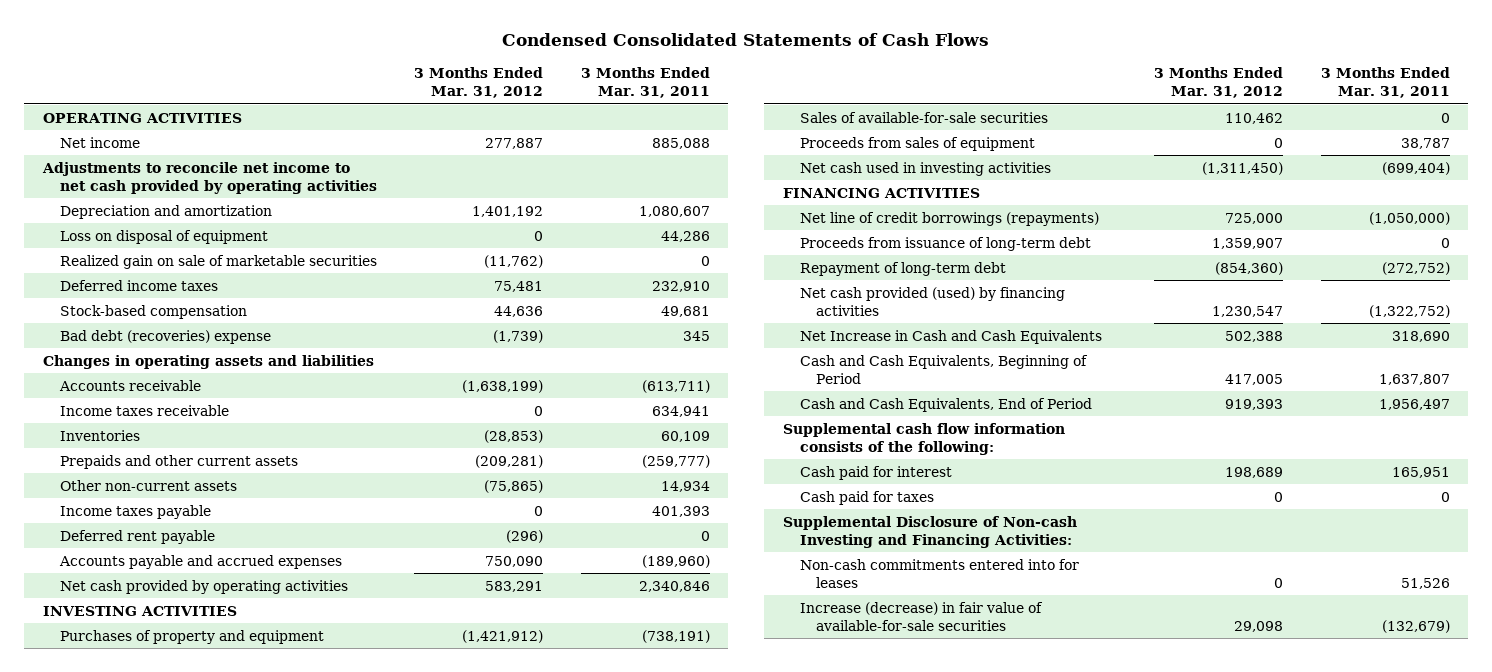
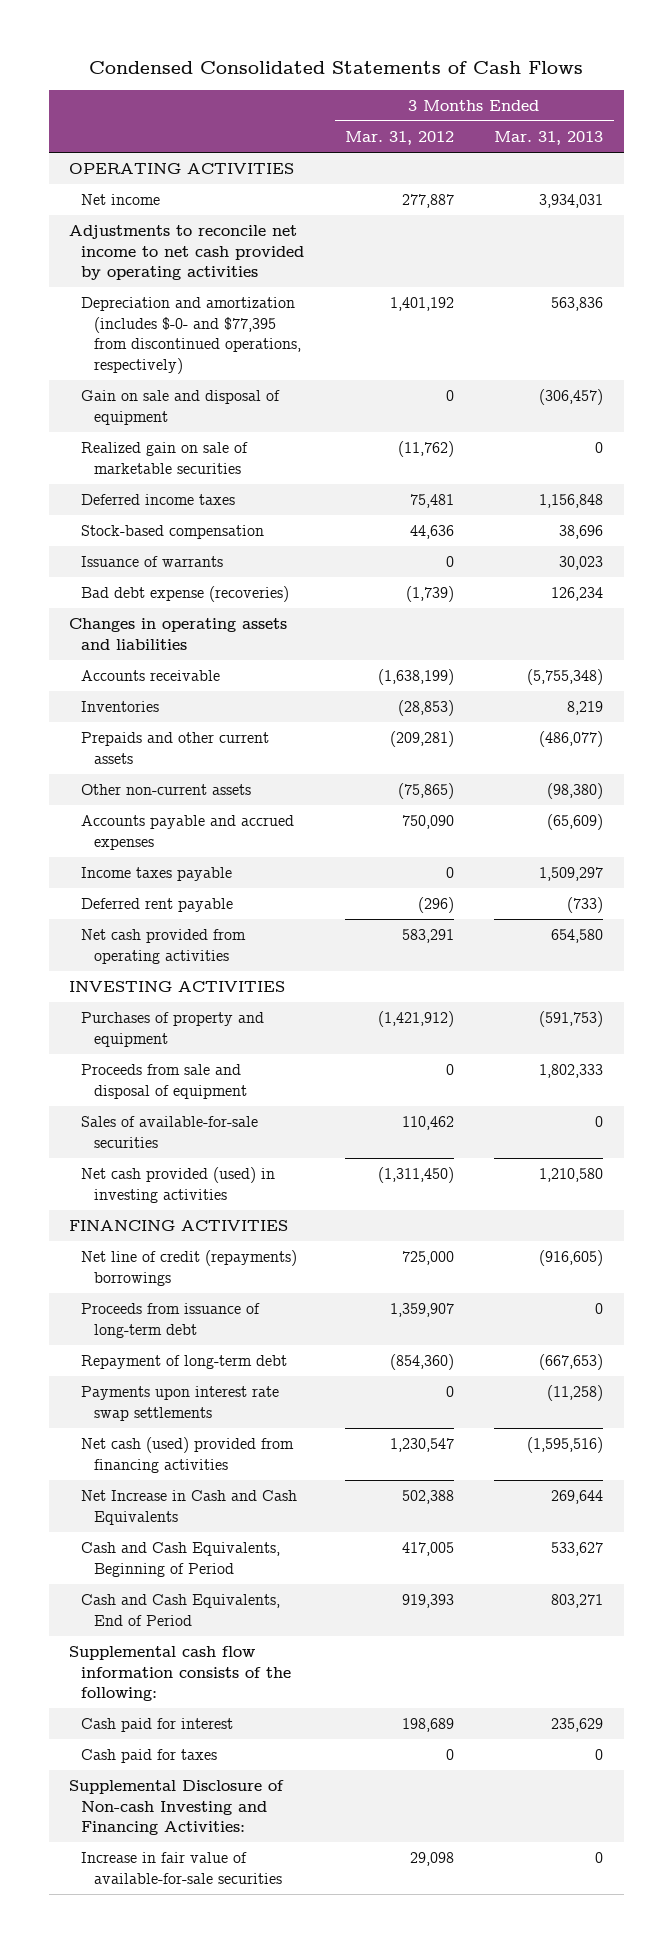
- | 3 Months Ended Mar. 31, 2012 | 3 Months Ended Mar. 31, 2011
+ | 3 Months Ended Mar. 31, 2012 | 3 Months Ended Mar. 31, 2013
- Depreciation and amortization | 1,401,192 | 1,080,607
- Loss on disposal of equipment | 0 | 44,286
+ Depreciation and amortization (includes $-0- and $77,395 from discontinued operations, respectively) | 1,401,192 | 563,836
+ Gain on sale and disposal of equipment | 0 | (306,457)
- Bad debt (recoveries) expense | (1,739) | 345
+ Issuance of warrants | 0 | 30,023
+ Bad debt expense (recoveries) | (1,739) | 126,234
- Income taxes receivable | 0 | 634,941
moved up: Accounts payable and accrued expenses | 750,090 | (65,609)
- Net cash provided by operating activities | 583,291 | 2,340,846
+ Net cash provided from operating activities | 583,291 | 654,580
+ Proceeds from sale and disposal of equipment | 0 | 1,802,333
- Proceeds from sales of equipment | 0 | 38,787
- Net cash used in investing activities | (1,311,450) | (699,404)
+ Net cash provided (used) in investing activities | (1,311,450) | 1,210,580
- Net line of credit borrowings (repayments) | 725,000 | (1,050,000)
+ Net line of credit (repayments) borrowings | 725,000 | (916,605)
- Net cash provided (used) by financing activities | 1,230,547 | (1,322,752)
+ Payments upon interest rate swap settlements | 0 | (11,258)
+ Net cash (used) provided from financing activities | 1,230,547 | (1,595,516)
- Non-cash commitments entered into for leases | 0 | 51,526
- Increase (decrease) in fair value of available-for-sale securities | 29,098 | (132,679)
+ Increase in fair value of available-for-sale securities | 29,098 | 0

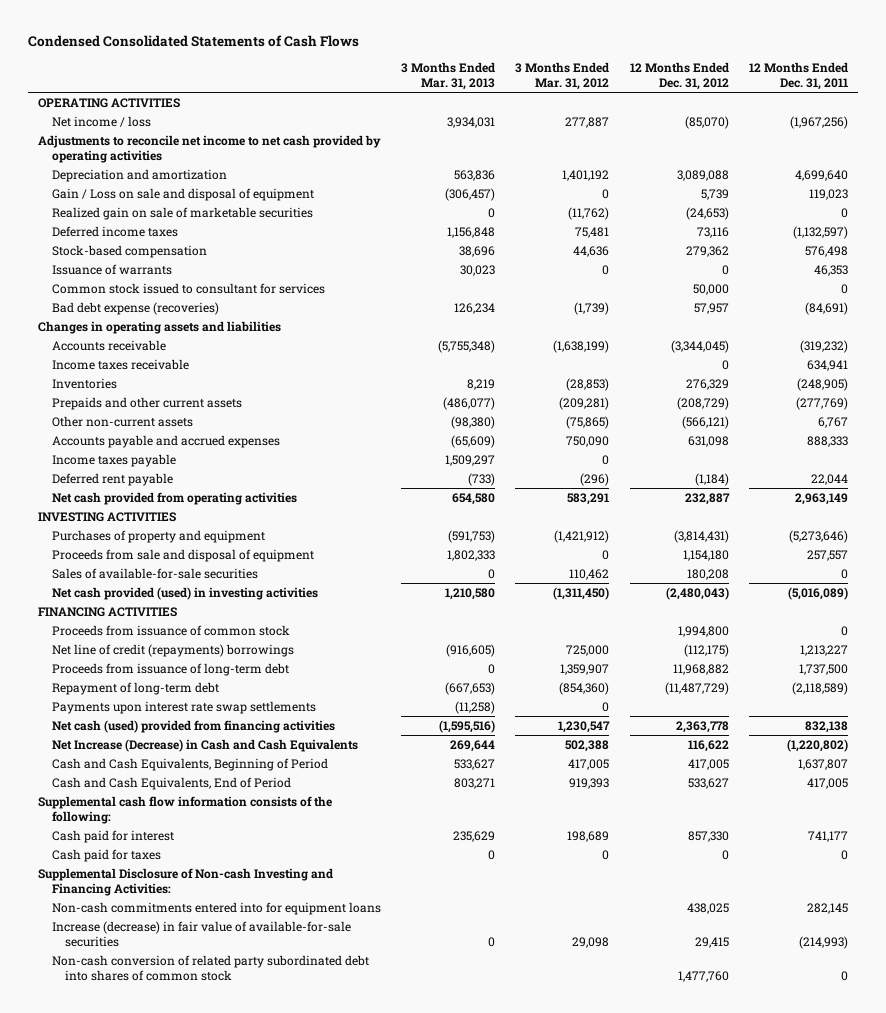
- | 3 Months Ended Mar. 31, 2012 | 3 Months Ended Mar. 31, 2013
+ | 3 Months Ended Mar. 31, 2013 | 3 Months Ended Mar. 31, 2012 | 12 Months Ended Dec. 31, 2012 | 12 Months Ended Dec. 31, 2011
- Net income | 277,887 | 3,934,031
+ Net income / loss | 3,934,031 | 277,887 | (85,070) | (1,967,256)
- Depreciation and amortization (includes $-0- and $77,395 from discontinued operations, respectively) | 1,401,192 | 563,836
- Gain on sale and disposal of equipment | 0 | (306,457)
+ Depreciation and amortization | 563,836 | 1,401,192 | 3,089,088 | 4,699,640
+ Gain / Loss on sale and disposal of equipment | (306,457) | 0 | 5,739 | 119,023
+ Common stock issued to consultant for services | | | 50,000 | 0
+ Income taxes receivable | | | 0 | 634,941
+ Proceeds from issuance of common stock | | | 1,994,800 | 0
- Net Increase in Cash and Cash Equivalents | 502,388 | 269,644
+ Net Increase (Decrease) in Cash and Cash Equivalents | 269,644 | 502,388 | 116,622 | (1,220,802)
- Increase in fair value of available-for-sale securities | 29,098 | 0
+ Non-cash commitments entered into for equipment loans | | | 438,025 | 282,145
+ Increase (decrease) in fair value of available-for-sale securities | 0 | 29,098 | 29,415 | (214,993)
+ Non-cash conversion of related party subordinated debt into shares of common stock | | | 1,477,760 | 0

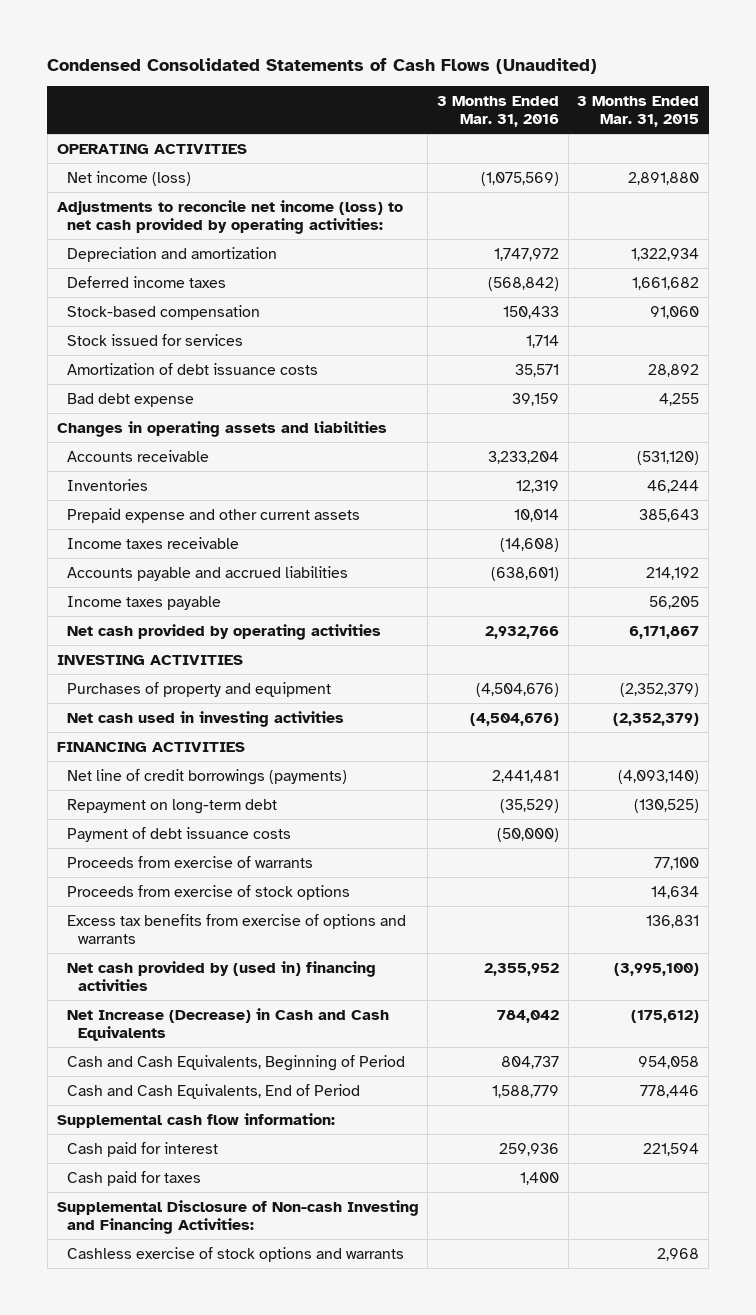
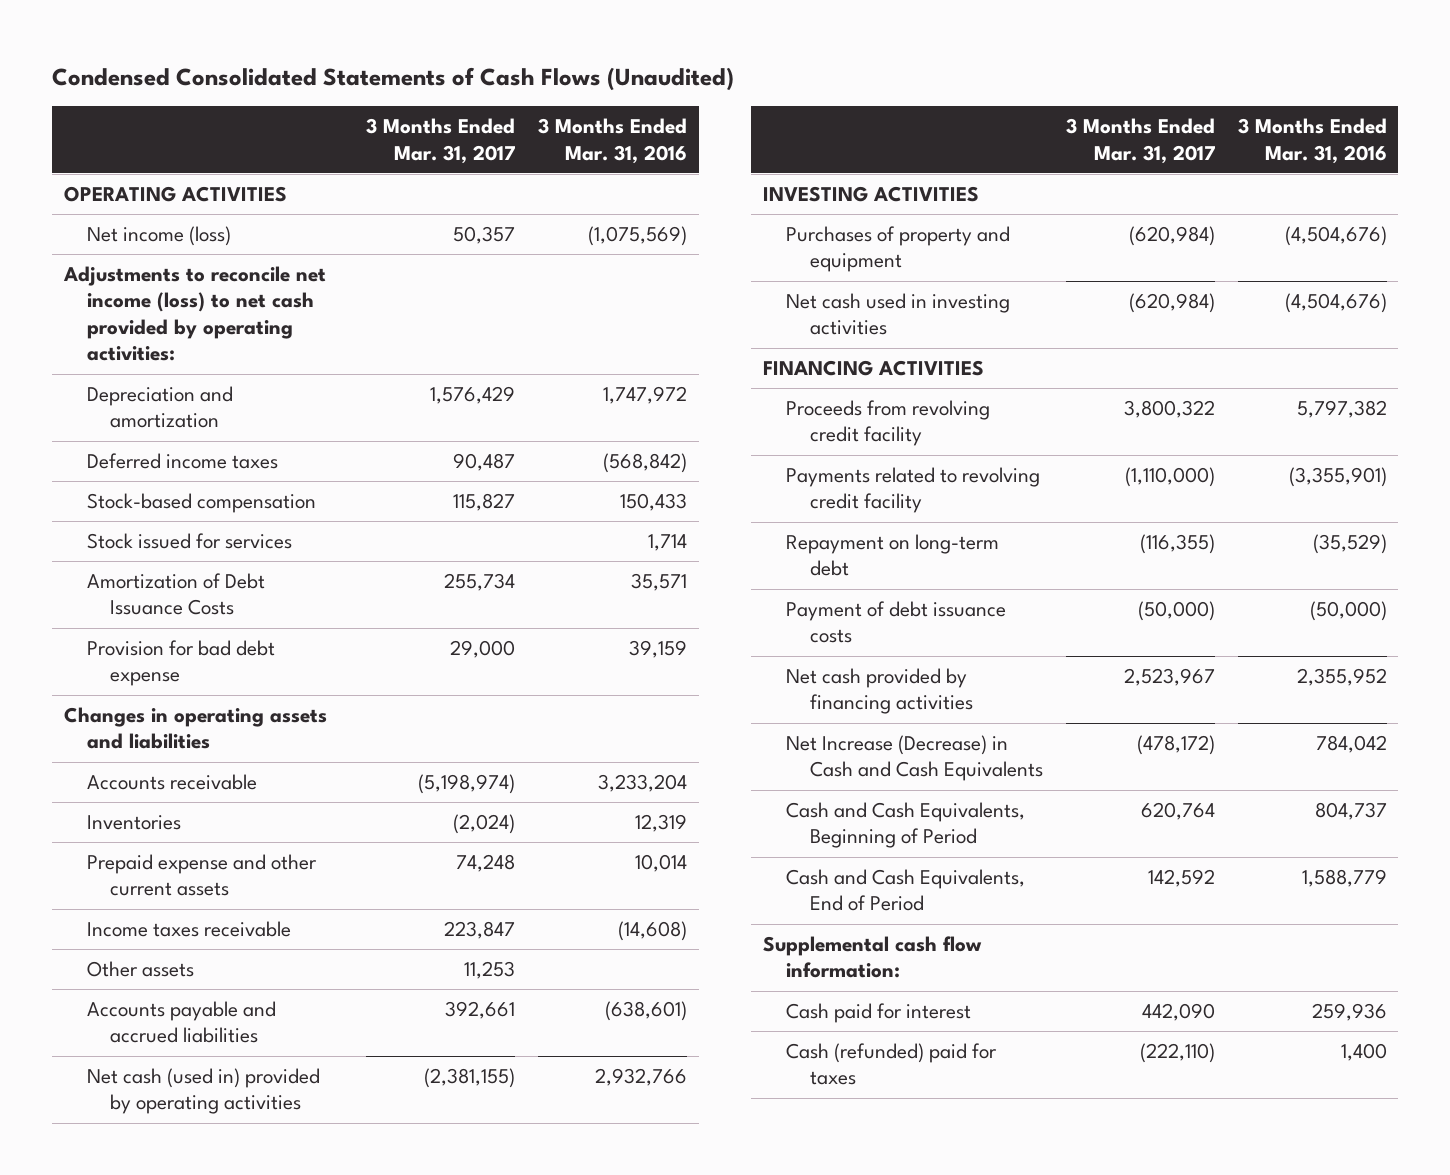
- | 3 Months Ended Mar. 31, 2016 | 3 Months Ended Mar. 31, 2015
+ | 3 Months Ended Mar. 31, 2017 | 3 Months Ended Mar. 31, 2016
- Amortization of debt issuance costs | 35,571 | 28,892
- Bad debt expense | 39,159 | 4,255
+ Amortization of Debt Issuance Costs | 255,734 | 35,571
+ Provision for bad debt expense | 29,000 | 39,159
+ Other assets | 11,253 |
- Income taxes payable | | 56,205
- Net cash provided by operating activities | 2,932,766 | 6,171,867
+ Net cash (used in) provided by operating activities | (2,381,155) | 2,932,766
- Net line of credit borrowings (payments) | 2,441,481 | (4,093,140)
+ Proceeds from revolving credit facility | 3,800,322 | 5,797,382
+ Payments related to revolving credit facility | (1,110,000) | (3,355,901)
- Proceeds from exercise of warrants | | 77,100
- Proceeds from exercise of stock options | | 14,634
- Excess tax benefits from exercise of options and warrants | | 136,831
- Net cash provided by (used in) financing activities | 2,355,952 | (3,995,100)
+ Net cash provided by financing activities | 2,523,967 | 2,355,952
- Cash paid for taxes | 1,400 |
- Supplemental Disclosure of Non-cash Investing and Financing Activities:
- Cashless exercise of stock options and warrants | | 2,968
+ Cash (refunded) paid for taxes | (222,110) | 1,400

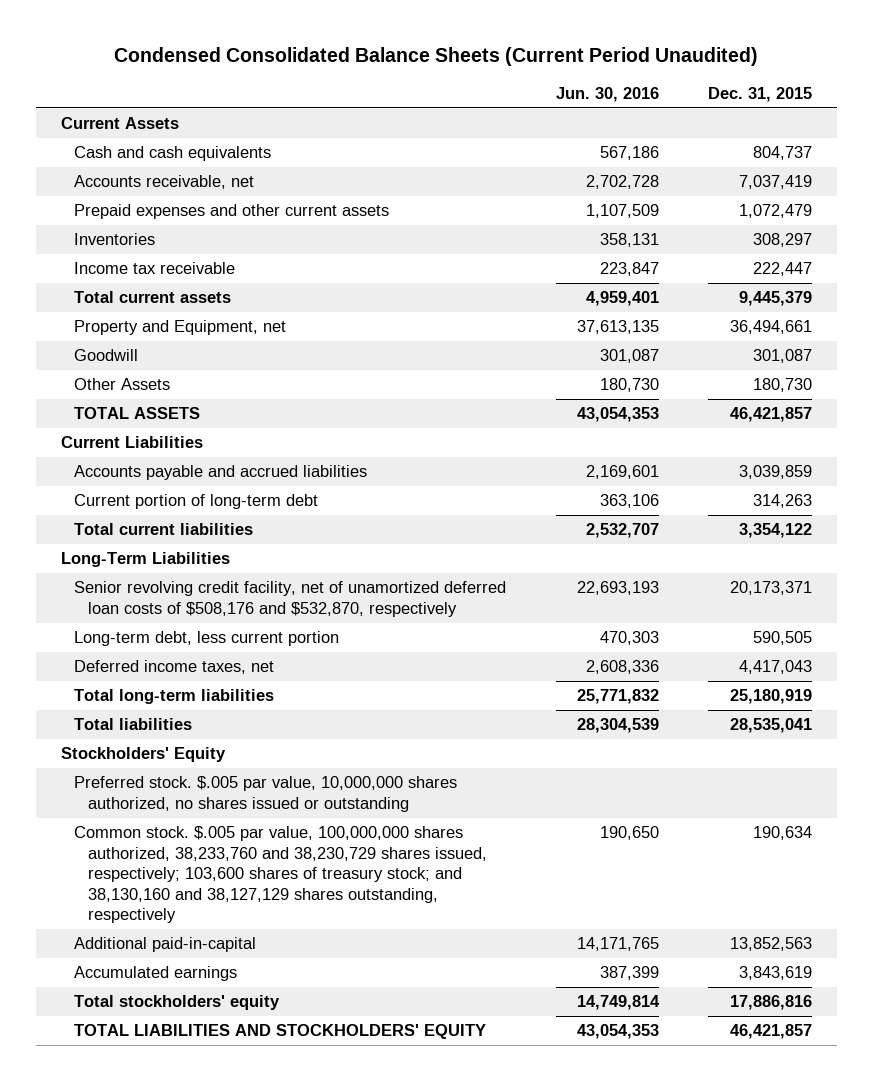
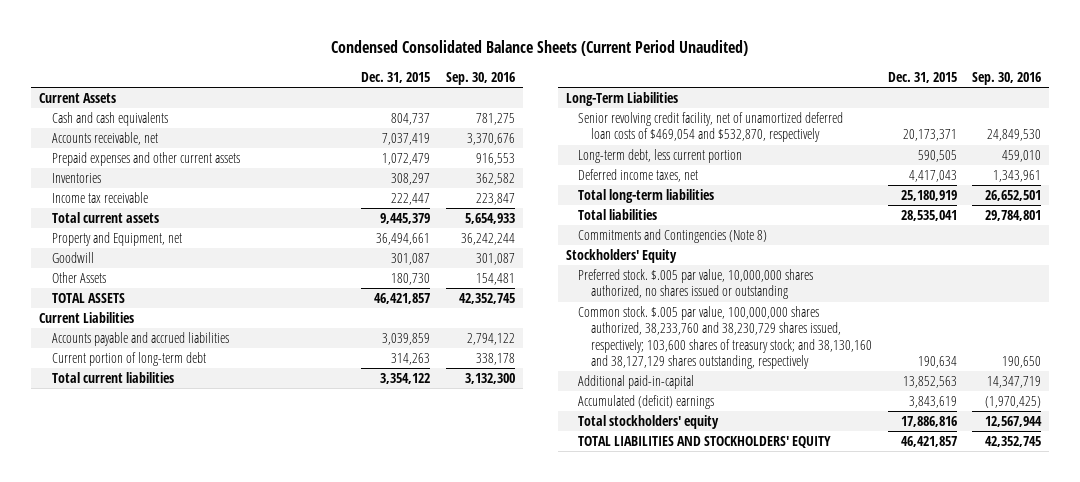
- | Jun. 30, 2016 | Dec. 31, 2015
+ | Dec. 31, 2015 | Sep. 30, 2016
- Senior revolving credit facility, net of unamortized deferred loan costs of $508,176 and $532,870, respectively | 22,693,193 | 20,173,371
+ Senior revolving credit facility, net of unamortized deferred loan costs of $469,054 and $532,870, respectively | 20,173,371 | 24,849,530
+ Commitments and Contingencies (Note 8)
- Accumulated earnings | 387,399 | 3,843,619
+ Accumulated (deficit) earnings | 3,843,619 | (1,970,425)

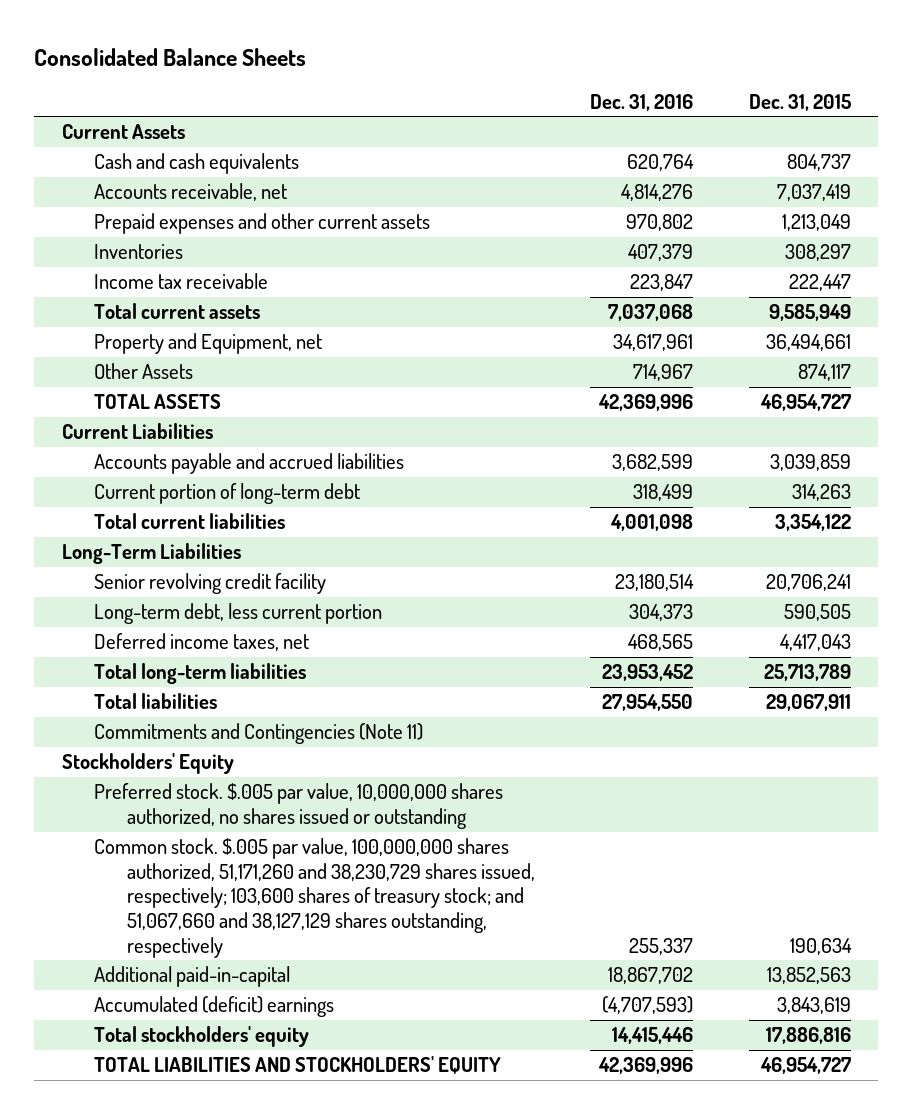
- Condensed Consolidated Balance Sheets (Current Period Unaudited)
+ Consolidated Balance Sheets
- | Dec. 31, 2015 | Sep. 30, 2016
+ | Dec. 31, 2016 | Dec. 31, 2015
- Prepaid expenses and other current assets | 1,072,479 | 916,553
+ Prepaid expenses and other current assets | 970,802 | 1,213,049
- Total current assets | 9,445,379 | 5,654,933
+ Total current assets | 7,037,068 | 9,585,949
- Goodwill | 301,087 | 301,087
- Other Assets | 180,730 | 154,481
- TOTAL ASSETS | 46,421,857 | 42,352,745
+ Other Assets | 714,967 | 874,117
+ TOTAL ASSETS | 42,369,996 | 46,954,727
- Senior revolving credit facility, net of unamortized deferred loan costs of $469,054 and $532,870, respectively | 20,173,371 | 24,849,530
+ Senior revolving credit facility | 23,180,514 | 20,706,241
- Total long-term liabilities | 25,180,919 | 26,652,501
- Total liabilities | 28,535,041 | 29,784,801
- Commitments and Contingencies (Note 8)
+ Total long-term liabilities | 23,953,452 | 25,713,789
+ Total liabilities | 27,954,550 | 29,067,911
+ Commitments and Contingencies (Note 11)
- Common stock. $.005 par value, 100,000,000 shares authorized, 38,233,760 and 38,230,729 shares issued, respectively; 103,600 shares of treasury stock; and 38,130,160 and 38,127,129 shares outstanding, respectively | 190,634 | 190,650
+ Common stock. $.005 par value, 100,000,000 shares authorized, 51,171,260 and 38,230,729 shares issued, respectively; 103,600 shares of treasury stock; and 51,067,660 and 38,127,129 shares outstanding, respectively | 255,337 | 190,634
- TOTAL LIABILITIES AND STOCKHOLDERS' EQUITY | 46,421,857 | 42,352,745
+ TOTAL LIABILITIES AND STOCKHOLDERS' EQUITY | 42,369,996 | 46,954,727

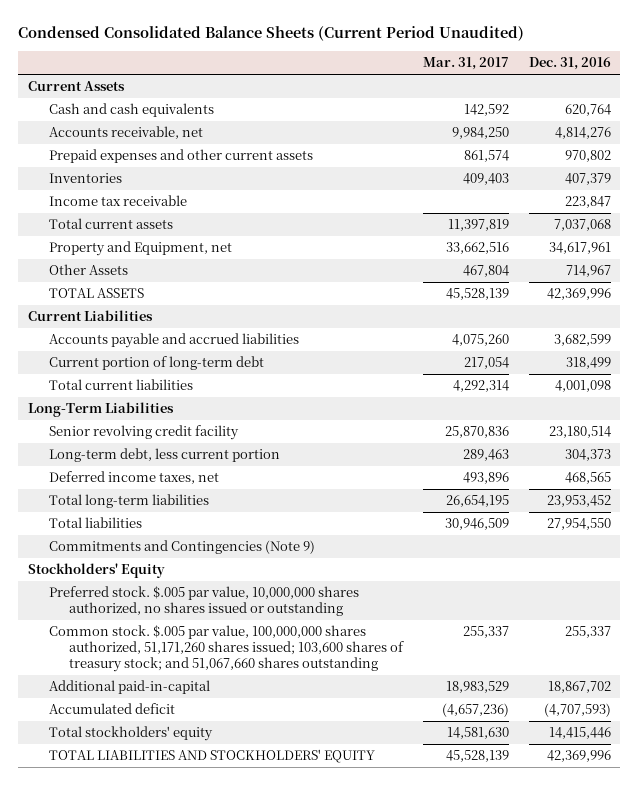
- Consolidated Balance Sheets
+ Condensed Consolidated Balance Sheets (Current Period Unaudited)
- | Dec. 31, 2016 | Dec. 31, 2015
+ | Mar. 31, 2017 | Dec. 31, 2016
- Commitments and Contingencies (Note 11)
+ Commitments and Contingencies (Note 9)
- Common stock. $.005 par value, 100,000,000 shares authorized, 51,171,260 and 38,230,729 shares issued, respectively; 103,600 shares of treasury stock; and 51,067,660 and 38,127,129 shares outstanding, respectively | 255,337 | 190,634
+ Common stock. $.005 par value, 100,000,000 shares authorized, 51,171,260 shares issued; 103,600 shares of treasury stock; and 51,067,660 shares outstanding | 255,337 | 255,337
- Accumulated (deficit) earnings | (4,707,593) | 3,843,619
+ Accumulated deficit | (4,657,236) | (4,707,593)

